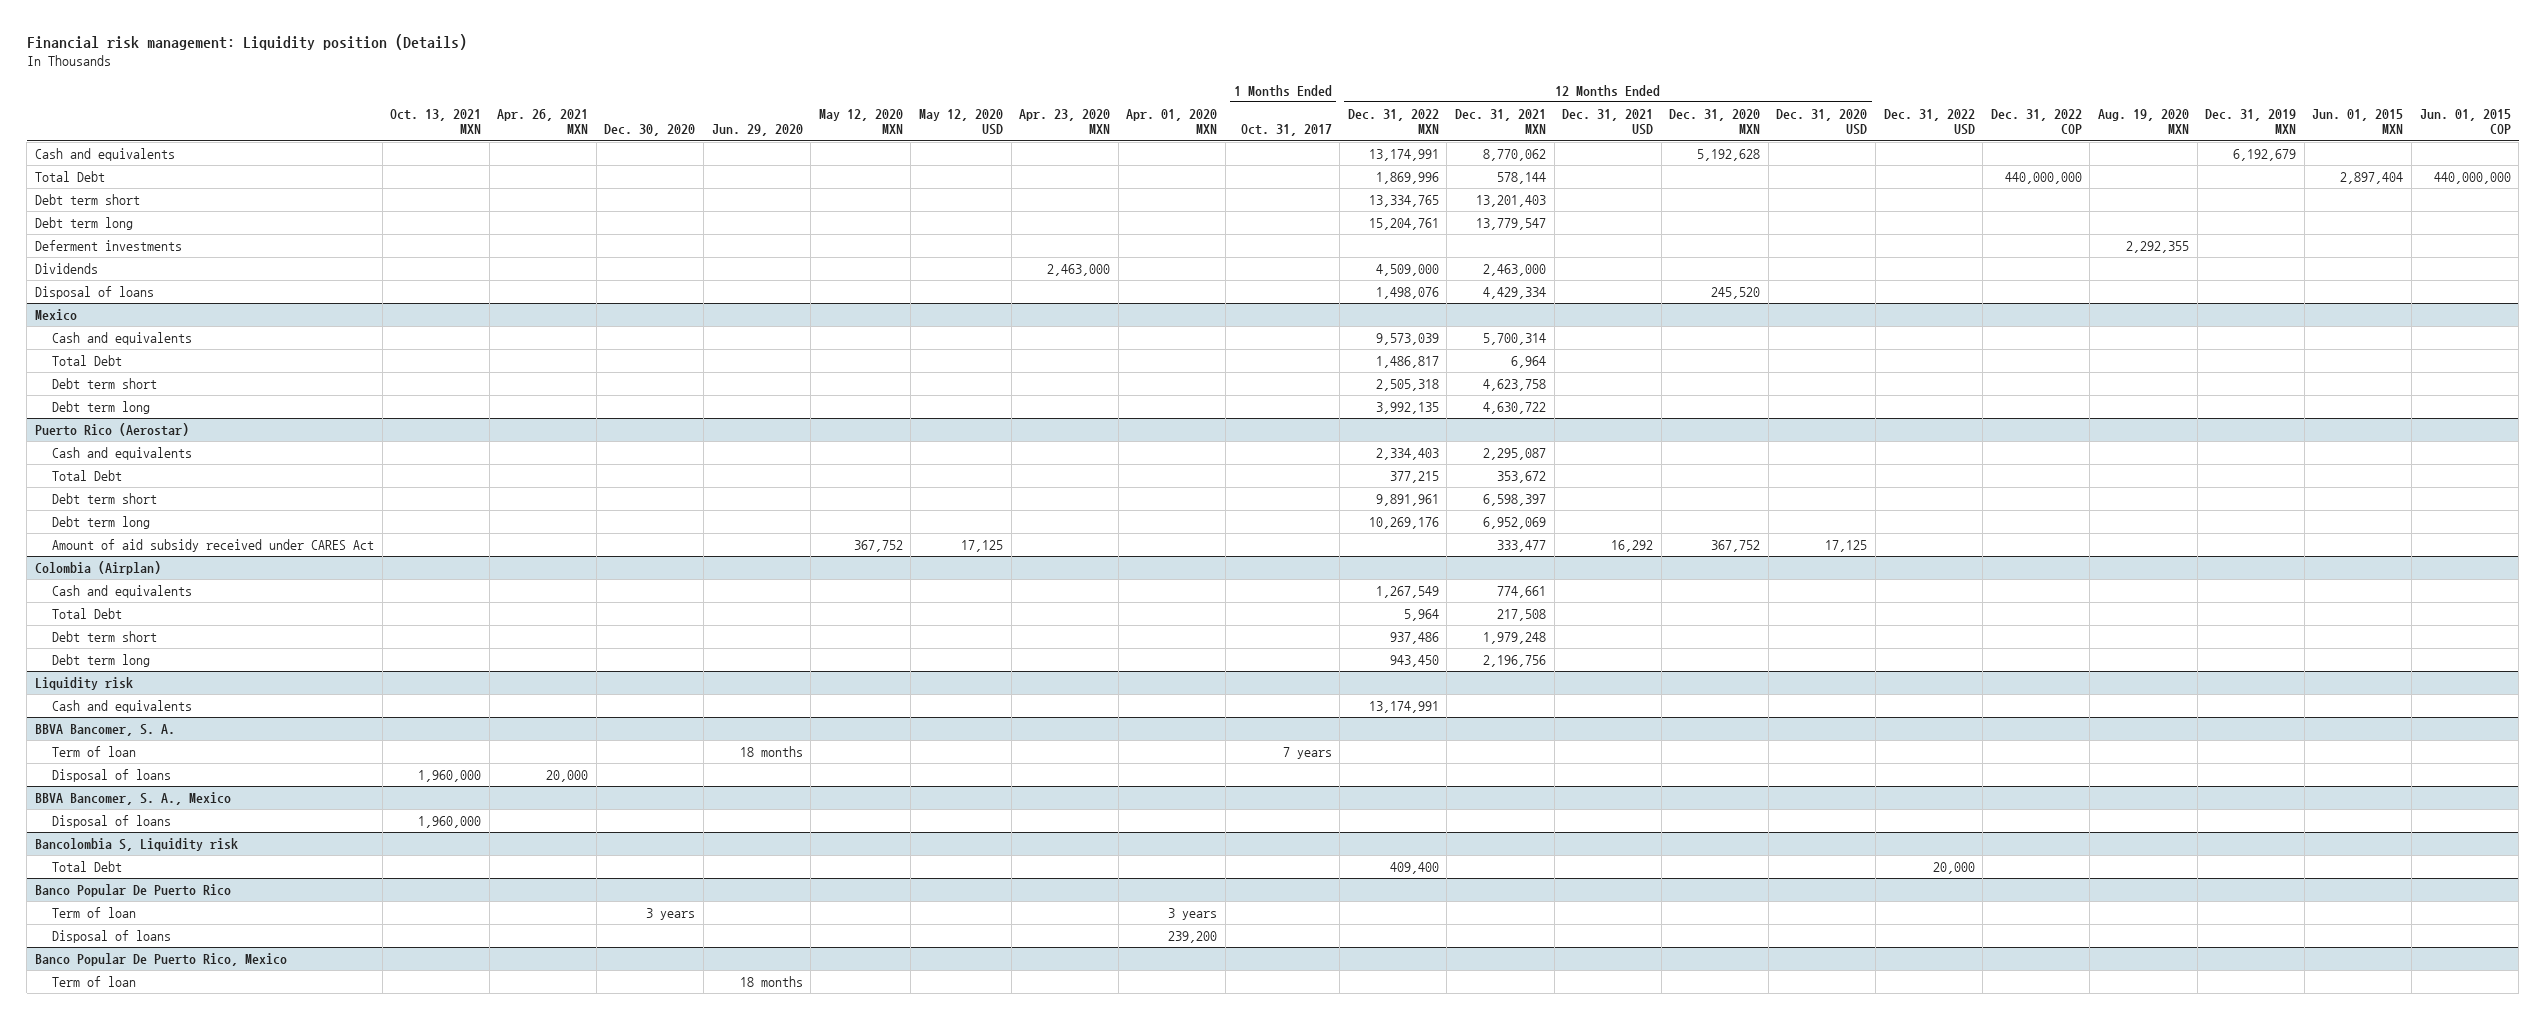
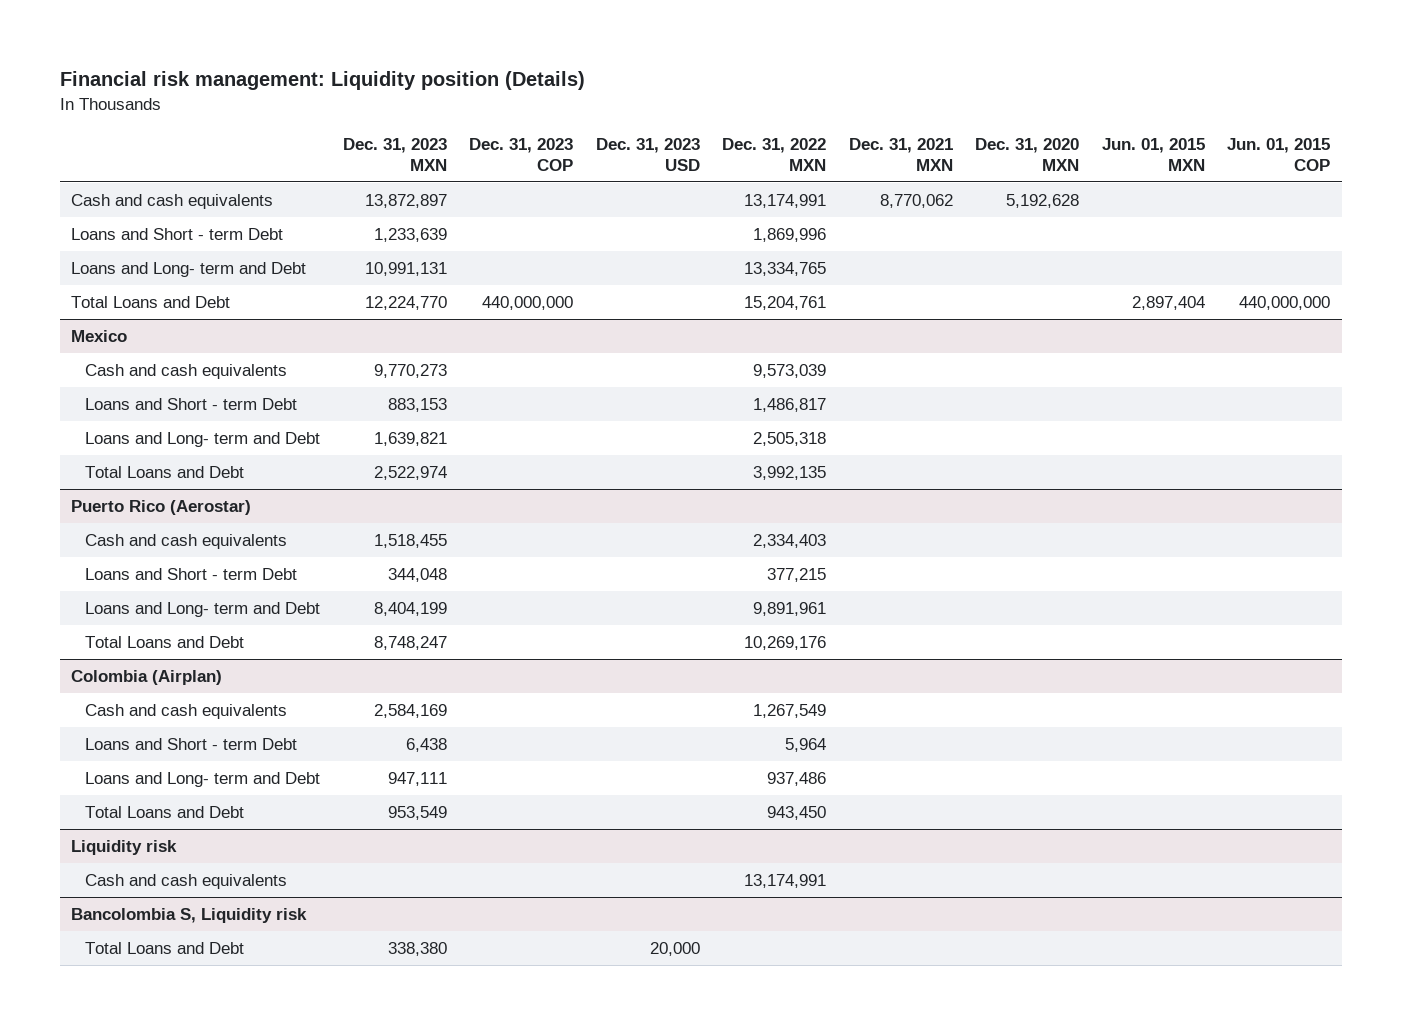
- | Oct. 13, 2021 MXN | Apr. 26, 2021 MXN | Dec. 30, 2020 | Jun. 29, 2020 | May 12, 2020 MXN | May 12, 2020 USD | Apr. 23, 2020 MXN | Apr. 01, 2020 MXN | 1 Months Ended Oct. 31, 2017 | 12 Months Ended Dec. 31, 2022 MXN | 12 Months Ended Dec. 31, 2021 MXN | 12 Months Ended Dec. 31, 2021 USD | 12 Months Ended Dec. 31, 2020 MXN | 12 Months Ended Dec. 31, 2020 USD | Dec. 31, 2022 USD | Dec. 31, 2022 COP | Aug. 19, 2020 MXN | Dec. 31, 2019 MXN | Jun. 01, 2015 MXN | Jun. 01, 2015 COP
+ | Dec. 31, 2023 MXN | Dec. 31, 2023 COP | Dec. 31, 2023 USD | Dec. 31, 2022 MXN | Dec. 31, 2021 MXN | Dec. 31, 2020 MXN | Jun. 01, 2015 MXN | Jun. 01, 2015 COP
- Cash and equivalents | | | | | | | | | | 13,174,991 | 8,770,062 | | 5,192,628 | | | | | 6,192,679 | |
- Total Debt | | | | | | | | | | 1,869,996 | 578,144 | | | | | 440,000,000 | | | 2,897,404 | 440,000,000
- Debt term short | | | | | | | | | | 13,334,765 | 13,201,403 | | | | | | | | |
- Debt term long | | | | | | | | | | 15,204,761 | 13,779,547 | | | | | | | | |
- Deferment investments | | | | | | | | | | | | | | | | | 2,292,355 | | |
- Dividends | | | | | | | 2,463,000 | | | 4,509,000 | 2,463,000 | | | | | | | | |
- Disposal of loans | | | | | | | | | | 1,498,076 | 4,429,334 | | 245,520 | | | | | | |
+ Cash and cash equivalents | 13,872,897 | | | 13,174,991 | 8,770,062 | 5,192,628 | |
+ Loans and Short - term Debt | 1,233,639 | | | 1,869,996 | | | |
+ Loans and Long- term and Debt | 10,991,131 | | | 13,334,765 | | | |
+ Total Loans and Debt | 12,224,770 | 440,000,000 | | 15,204,761 | | | 2,897,404 | 440,000,000
@ Mexico
- Cash and equivalents | | | | | | | | | | 9,573,039 | 5,700,314 | | | | | | | | |
- Total Debt | | | | | | | | | | 1,486,817 | 6,964 | | | | | | | | |
- Debt term short | | | | | | | | | | 2,505,318 | 4,623,758 | | | | | | | | |
- Debt term long | | | | | | | | | | 3,992,135 | 4,630,722 | | | | | | | | |
+ Cash and cash equivalents | 9,770,273 | | | 9,573,039 | | | |
+ Loans and Short - term Debt | 883,153 | | | 1,486,817 | | | |
+ Loans and Long- term and Debt | 1,639,821 | | | 2,505,318 | | | |
+ Total Loans and Debt | 2,522,974 | | | 3,992,135 | | | |
@ Puerto Rico (Aerostar)
- Cash and equivalents | | | | | | | | | | 2,334,403 | 2,295,087 | | | | | | | | |
- Total Debt | | | | | | | | | | 377,215 | 353,672 | | | | | | | | |
- Debt term short | | | | | | | | | | 9,891,961 | 6,598,397 | | | | | | | | |
- Debt term long | | | | | | | | | | 10,269,176 | 6,952,069 | | | | | | | | |
- Amount of aid subsidy received under CARES Act | | | | | 367,752 | 17,125 | | | | | 333,477 | 16,292 | 367,752 | 17,125 | | | | | |
+ Cash and cash equivalents | 1,518,455 | | | 2,334,403 | | | |
+ Loans and Short - term Debt | 344,048 | | | 377,215 | | | |
+ Loans and Long- term and Debt | 8,404,199 | | | 9,891,961 | | | |
+ Total Loans and Debt | 8,748,247 | | | 10,269,176 | | | |
@ Colombia (Airplan)
- Cash and equivalents | | | | | | | | | | 1,267,549 | 774,661 | | | | | | | | |
- Total Debt | | | | | | | | | | 5,964 | 217,508 | | | | | | | | |
- Debt term short | | | | | | | | | | 937,486 | 1,979,248 | | | | | | | | |
- Debt term long | | | | | | | | | | 943,450 | 2,196,756 | | | | | | | | |
+ Cash and cash equivalents | 2,584,169 | | | 1,267,549 | | | |
+ Loans and Short - term Debt | 6,438 | | | 5,964 | | | |
+ Loans and Long- term and Debt | 947,111 | | | 937,486 | | | |
+ Total Loans and Debt | 953,549 | | | 943,450 | | | |
@ Liquidity risk
- Cash and equivalents | | | | | | | | | | 13,174,991 | | | | | | | | | |
- BBVA Bancomer, S. A.
- Term of loan | | | | 18 months | | | | | 7 years | | | | | | | | | | |
- Disposal of loans | 1,960,000 | 20,000 | | | | | | | | | | | | | | | | | |
- BBVA Bancomer, S. A., Mexico
- Disposal of loans | 1,960,000 | | | | | | | | | | | | | | | | | | |
@ Liquidity risk
+ Cash and cash equivalents | | | | 13,174,991 | | | |
@ Bancolombia S, Liquidity risk
- Total Debt | | | | | | | | | | 409,400 | | | | | 20,000 | | | | |
- Banco Popular De Puerto Rico
- Term of loan | | | 3 years | | | | | 3 years | | | | | | | | | | | |
- Disposal of loans | | | | | | | | 239,200 | | | | | | | | | | | |
- Banco Popular De Puerto Rico, Mexico
- Term of loan | | | | 18 months | | | | | | | | | | | | | | | |
@ Bancolombia S, Liquidity risk
+ Total Loans and Debt | 338,380 | | 20,000 | | | | |

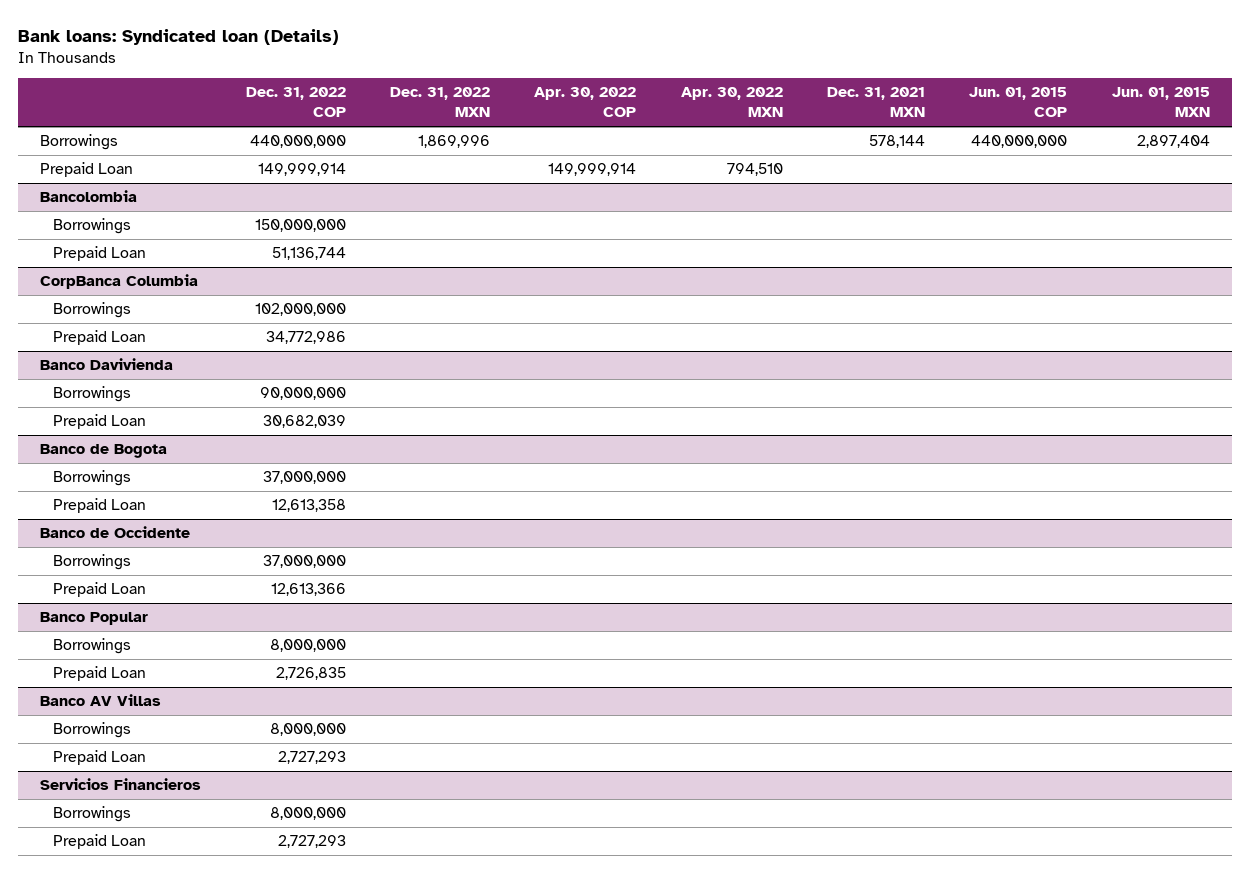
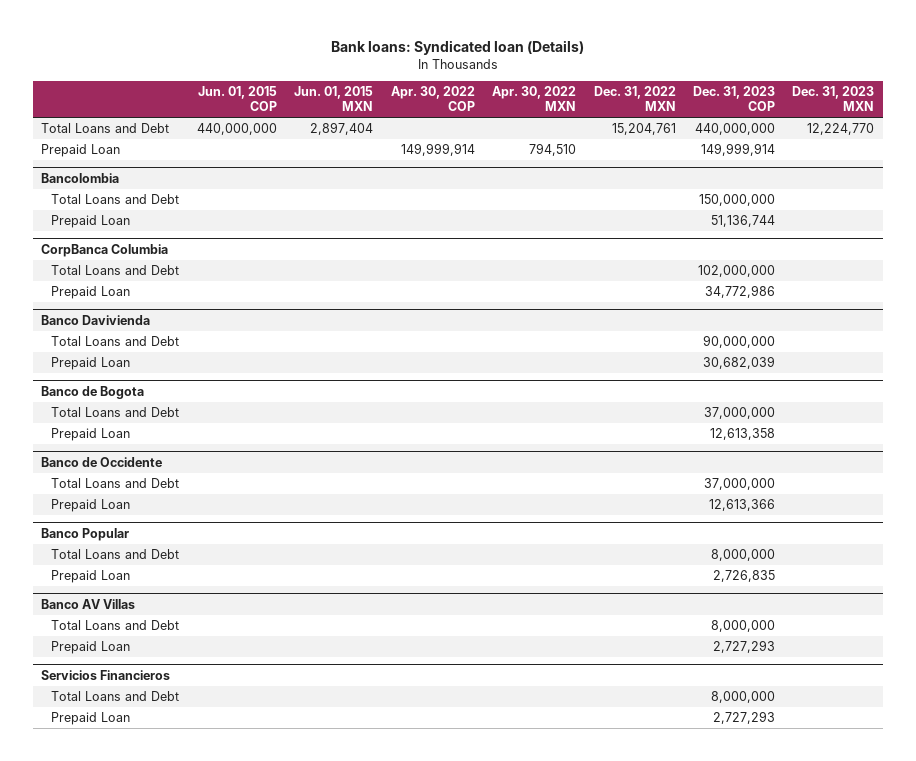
- | Dec. 31, 2022 COP | Dec. 31, 2022 MXN | Apr. 30, 2022 COP | Apr. 30, 2022 MXN | Dec. 31, 2021 MXN | Jun. 01, 2015 COP | Jun. 01, 2015 MXN
+ | Jun. 01, 2015 COP | Jun. 01, 2015 MXN | Apr. 30, 2022 COP | Apr. 30, 2022 MXN | Dec. 31, 2022 MXN | Dec. 31, 2023 COP | Dec. 31, 2023 MXN
- Borrowings | 440,000,000 | 1,869,996 | | | 578,144 | 440,000,000 | 2,897,404
+ Total Loans and Debt | 440,000,000 | 2,897,404 | | | 15,204,761 | 440,000,000 | 12,224,770
@ Bancolombia
- Borrowings | 150,000,000 | | | | | |
+ Total Loans and Debt | | | | | | 150,000,000 |
@ CorpBanca Columbia
- Borrowings | 102,000,000 | | | | | |
+ Total Loans and Debt | | | | | | 102,000,000 |
@ Banco Davivienda
- Borrowings | 90,000,000 | | | | | |
+ Total Loans and Debt | | | | | | 90,000,000 |
@ Banco de Bogota
- Borrowings | 37,000,000 | | | | | |
+ Total Loans and Debt | | | | | | 37,000,000 |
@ Banco de Occidente
- Borrowings | 37,000,000 | | | | | |
+ Total Loans and Debt | | | | | | 37,000,000 |
@ Banco Popular
- Borrowings | 8,000,000 | | | | | |
+ Total Loans and Debt | | | | | | 8,000,000 |
@ Banco AV Villas
- Borrowings | 8,000,000 | | | | | |
+ Total Loans and Debt | | | | | | 8,000,000 |
@ Servicios Financieros
- Borrowings | 8,000,000 | | | | | |
+ Total Loans and Debt | | | | | | 8,000,000 |

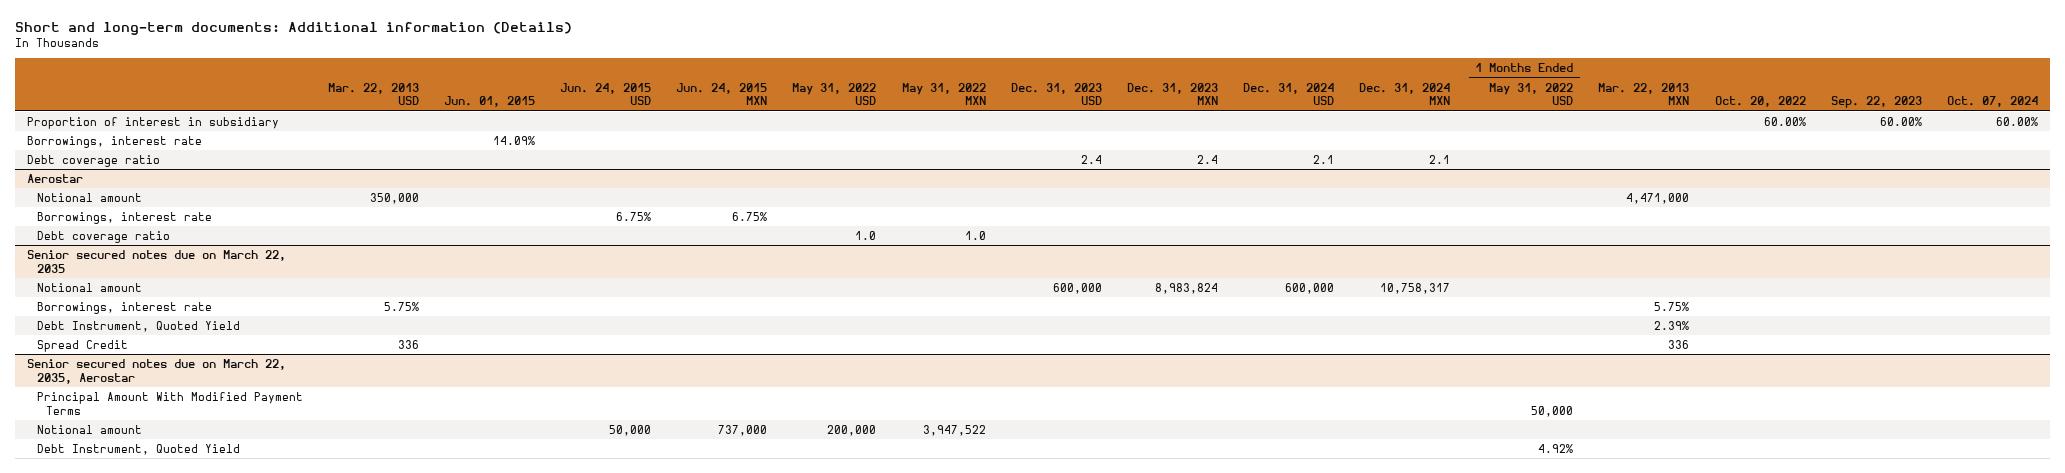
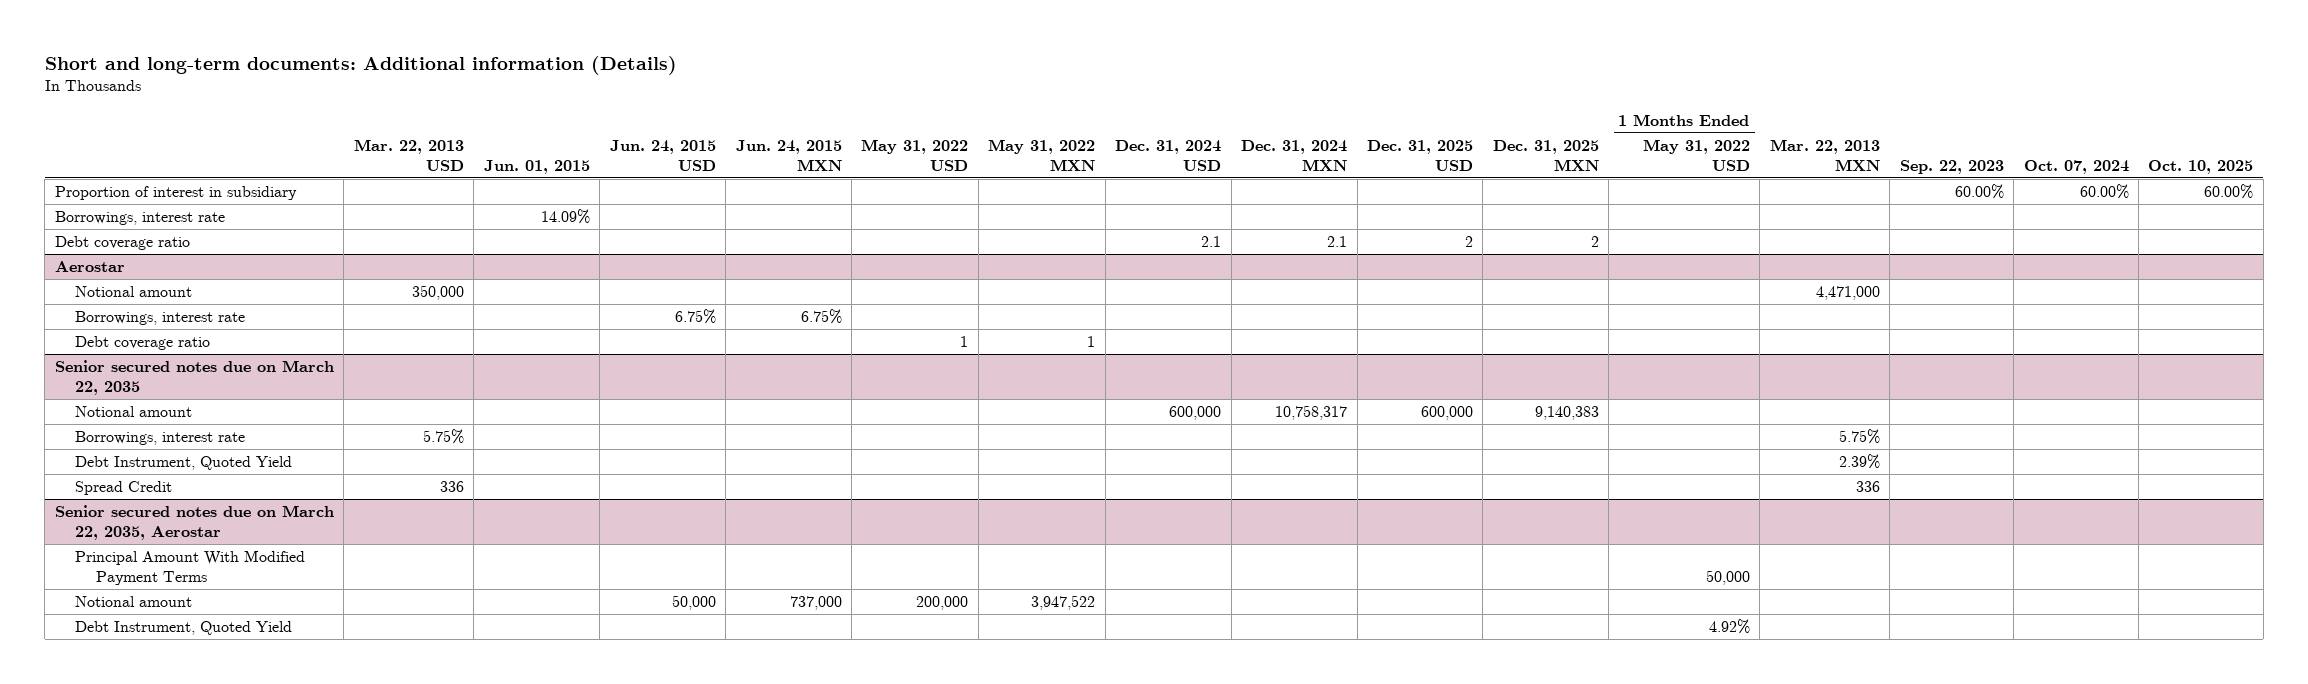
- | Mar. 22, 2013 USD | Jun. 01, 2015 | Jun. 24, 2015 USD | Jun. 24, 2015 MXN | May 31, 2022 USD | May 31, 2022 MXN | Dec. 31, 2023 USD | Dec. 31, 2023 MXN | Dec. 31, 2024 USD | Dec. 31, 2024 MXN | 1 Months Ended May 31, 2022 USD | Mar. 22, 2013 MXN | Oct. 20, 2022 | Sep. 22, 2023 | Oct. 07, 2024
+ | Mar. 22, 2013 USD | Jun. 01, 2015 | Jun. 24, 2015 USD | Jun. 24, 2015 MXN | May 31, 2022 USD | May 31, 2022 MXN | Dec. 31, 2024 USD | Dec. 31, 2024 MXN | Dec. 31, 2025 USD | Dec. 31, 2025 MXN | 1 Months Ended May 31, 2022 USD | Mar. 22, 2013 MXN | Sep. 22, 2023 | Oct. 07, 2024 | Oct. 10, 2025
@ Aerostar
- Debt coverage ratio | | | | | 1.0 | 1.0 | | | | | | | | |
+ Debt coverage ratio | | | | | 1 | 1 | | | | | | | | |

